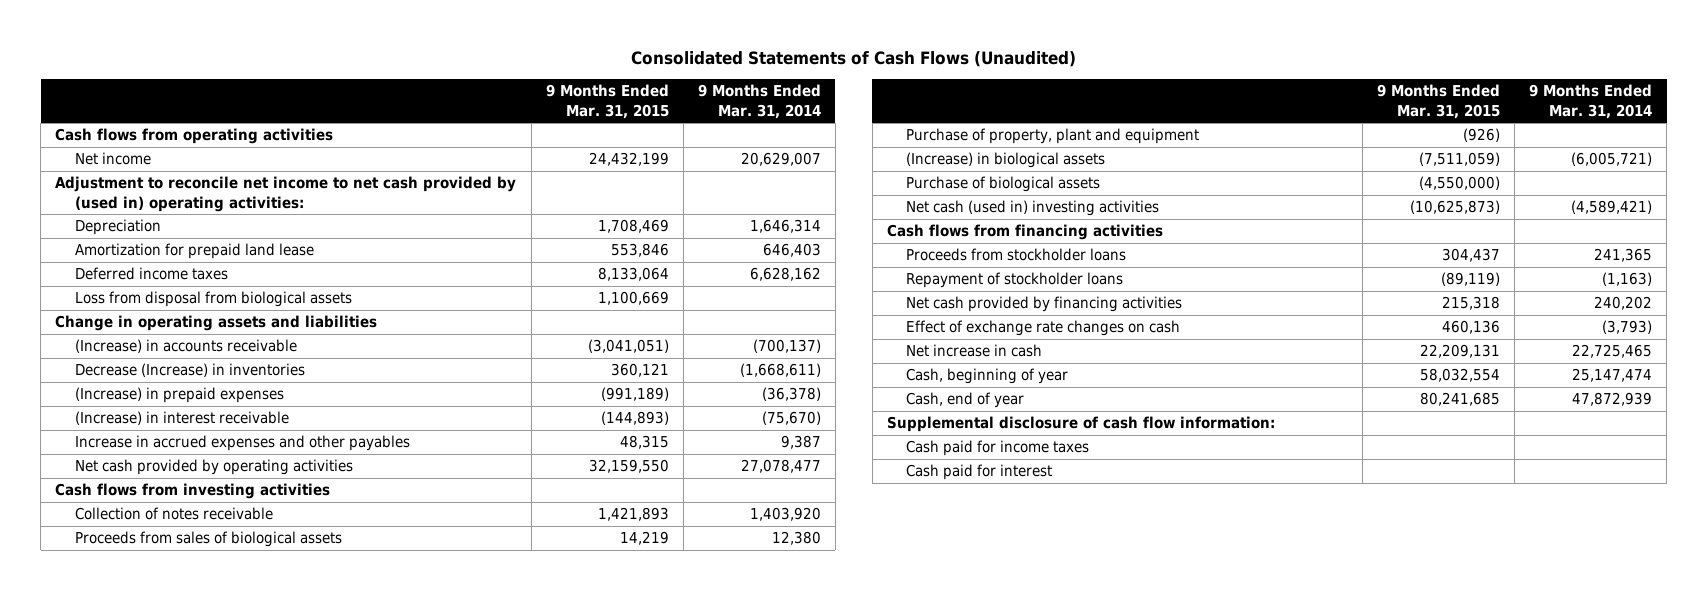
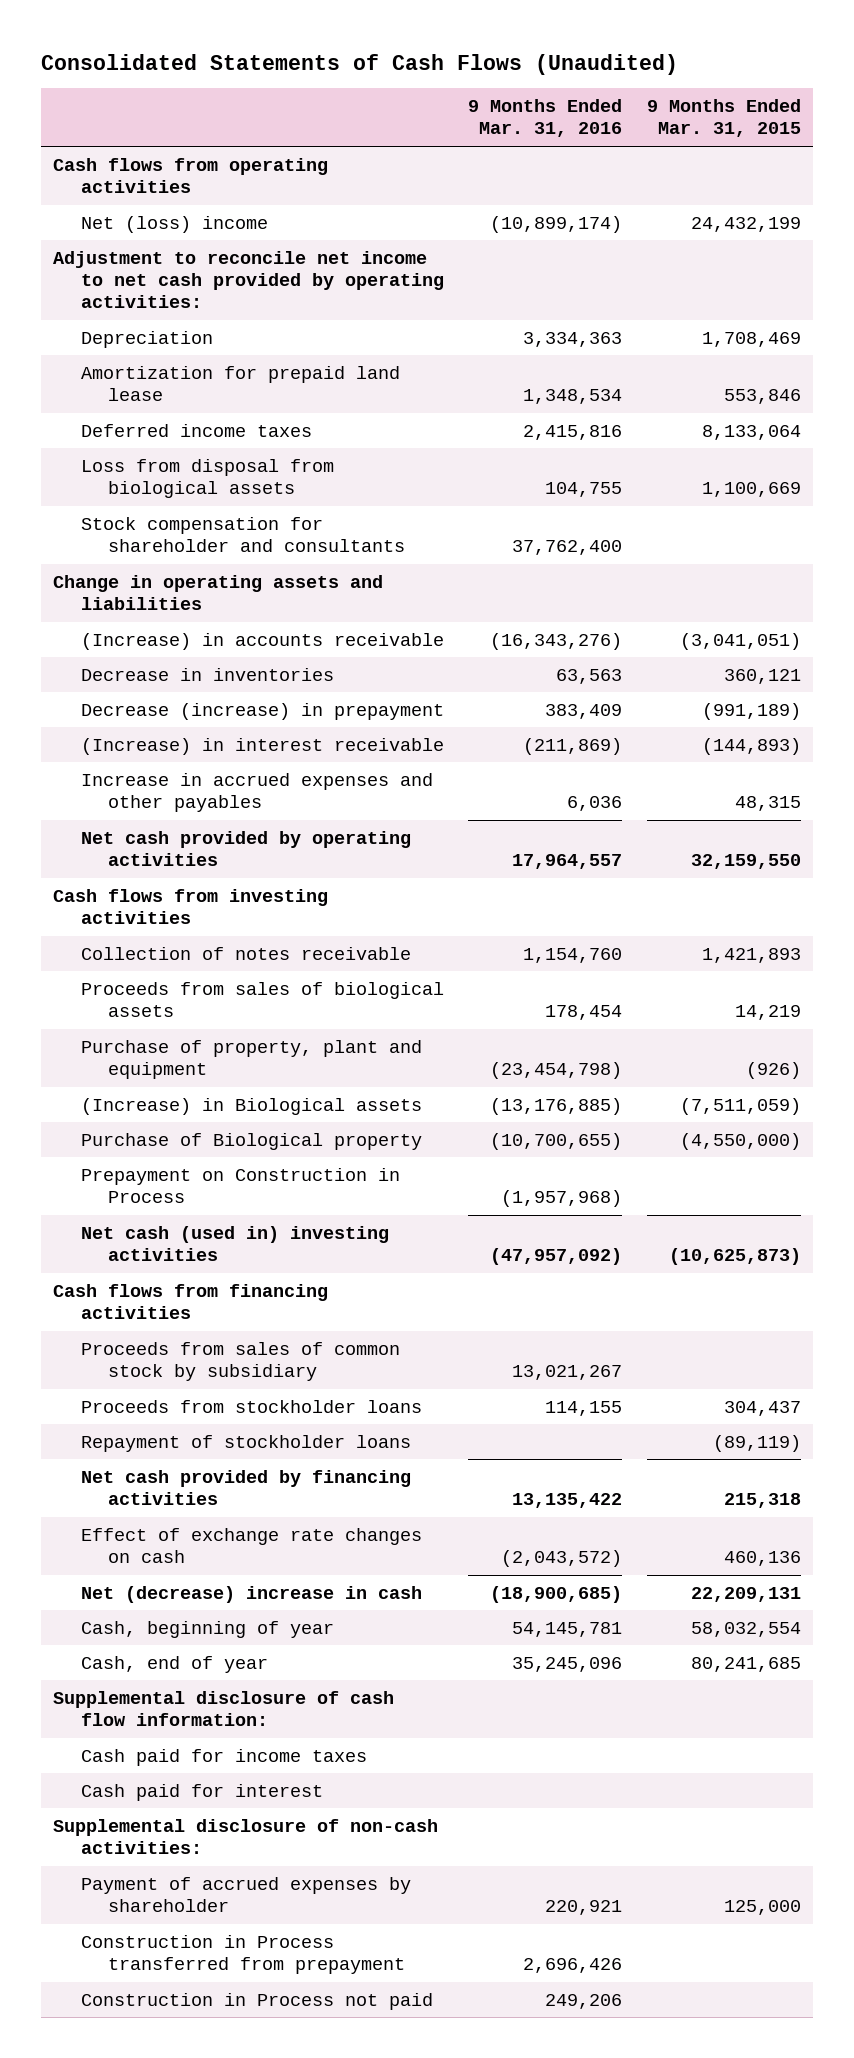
- | 9 Months Ended Mar. 31, 2015 | 9 Months Ended Mar. 31, 2014
+ | 9 Months Ended Mar. 31, 2016 | 9 Months Ended Mar. 31, 2015
- Net income | 24,432,199 | 20,629,007
- Adjustment to reconcile net income to net cash provided by (used in) operating activities:
+ Net (loss) income | (10,899,174) | 24,432,199
+ Adjustment to reconcile net income to net cash provided by operating activities:
+ Stock compensation for shareholder and consultants | 37,762,400 |
- Decrease (Increase) in inventories | 360,121 | (1,668,611)
- (Increase) in prepaid expenses | (991,189) | (36,378)
+ Decrease in inventories | 63,563 | 360,121
+ Decrease (increase) in prepayment | 383,409 | (991,189)
- (Increase) in biological assets | (7,511,059) | (6,005,721)
- Purchase of biological assets | (4,550,000) |
+ (Increase) in Biological assets | (13,176,885) | (7,511,059)
+ Purchase of Biological property | (10,700,655) | (4,550,000)
+ Prepayment on Construction in Process | (1,957,968) |
+ Proceeds from sales of common stock by subsidiary | 13,021,267 |
- Net increase in cash | 22,209,131 | 22,725,465
+ Net (decrease) increase in cash | (18,900,685) | 22,209,131
+ Supplemental disclosure of non-cash activities:
+ Payment of accrued expenses by shareholder | 220,921 | 125,000
+ Construction in Process transferred from prepayment | 2,696,426 |
+ Construction in Process not paid | 249,206 |

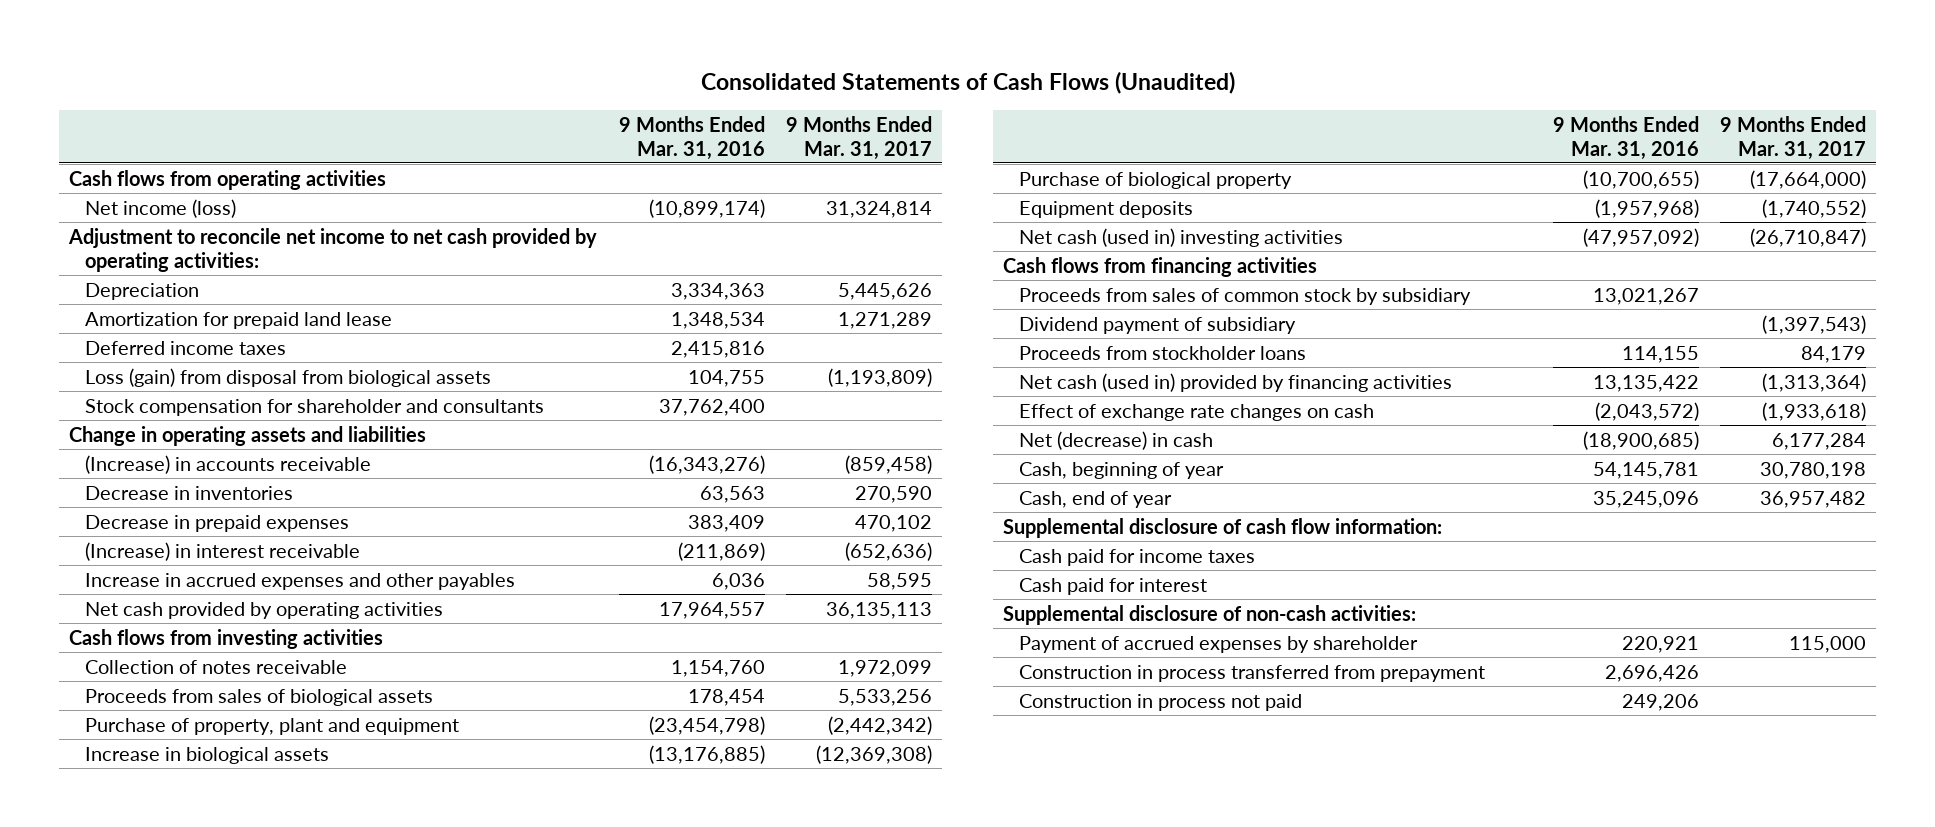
- | 9 Months Ended Mar. 31, 2016 | 9 Months Ended Mar. 31, 2015
+ | 9 Months Ended Mar. 31, 2016 | 9 Months Ended Mar. 31, 2017
- Net (loss) income | (10,899,174) | 24,432,199
+ Net income (loss) | (10,899,174) | 31,324,814
- Loss from disposal from biological assets | 104,755 | 1,100,669
+ Loss (gain) from disposal from biological assets | 104,755 | (1,193,809)
- Decrease (increase) in prepayment | 383,409 | (991,189)
+ Decrease in prepaid expenses | 383,409 | 470,102
- (Increase) in Biological assets | (13,176,885) | (7,511,059)
- Purchase of Biological property | (10,700,655) | (4,550,000)
- Prepayment on Construction in Process | (1,957,968) |
+ Increase in biological assets | (13,176,885) | (12,369,308)
+ Purchase of biological property | (10,700,655) | (17,664,000)
+ Equipment deposits | (1,957,968) | (1,740,552)
+ Dividend payment of subsidiary | | (1,397,543)
- Repayment of stockholder loans | | (89,119)
- Net cash provided by financing activities | 13,135,422 | 215,318
+ Net cash (used in) provided by financing activities | 13,135,422 | (1,313,364)
- Net (decrease) increase in cash | (18,900,685) | 22,209,131
+ Net (decrease) in cash | (18,900,685) | 6,177,284
- Construction in Process transferred from prepayment | 2,696,426 |
- Construction in Process not paid | 249,206 |
+ Construction in process transferred from prepayment | 2,696,426 |
+ Construction in process not paid | 249,206 |

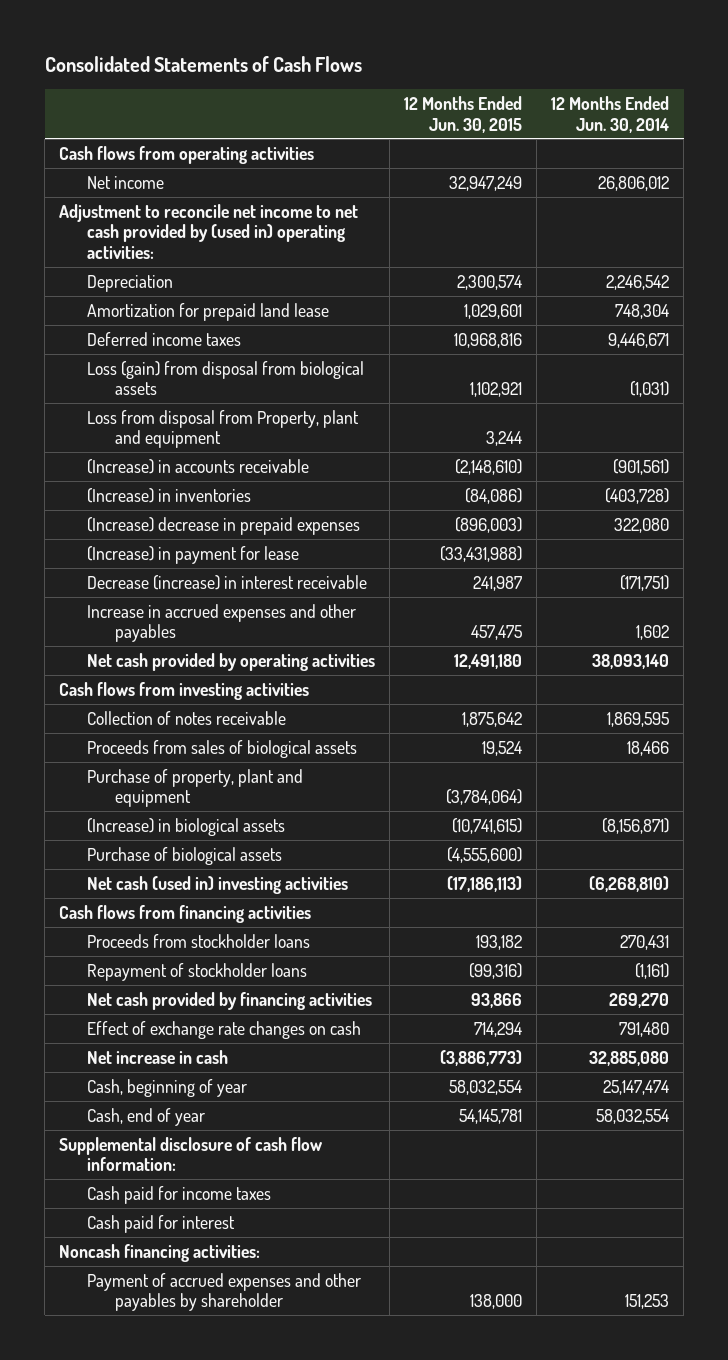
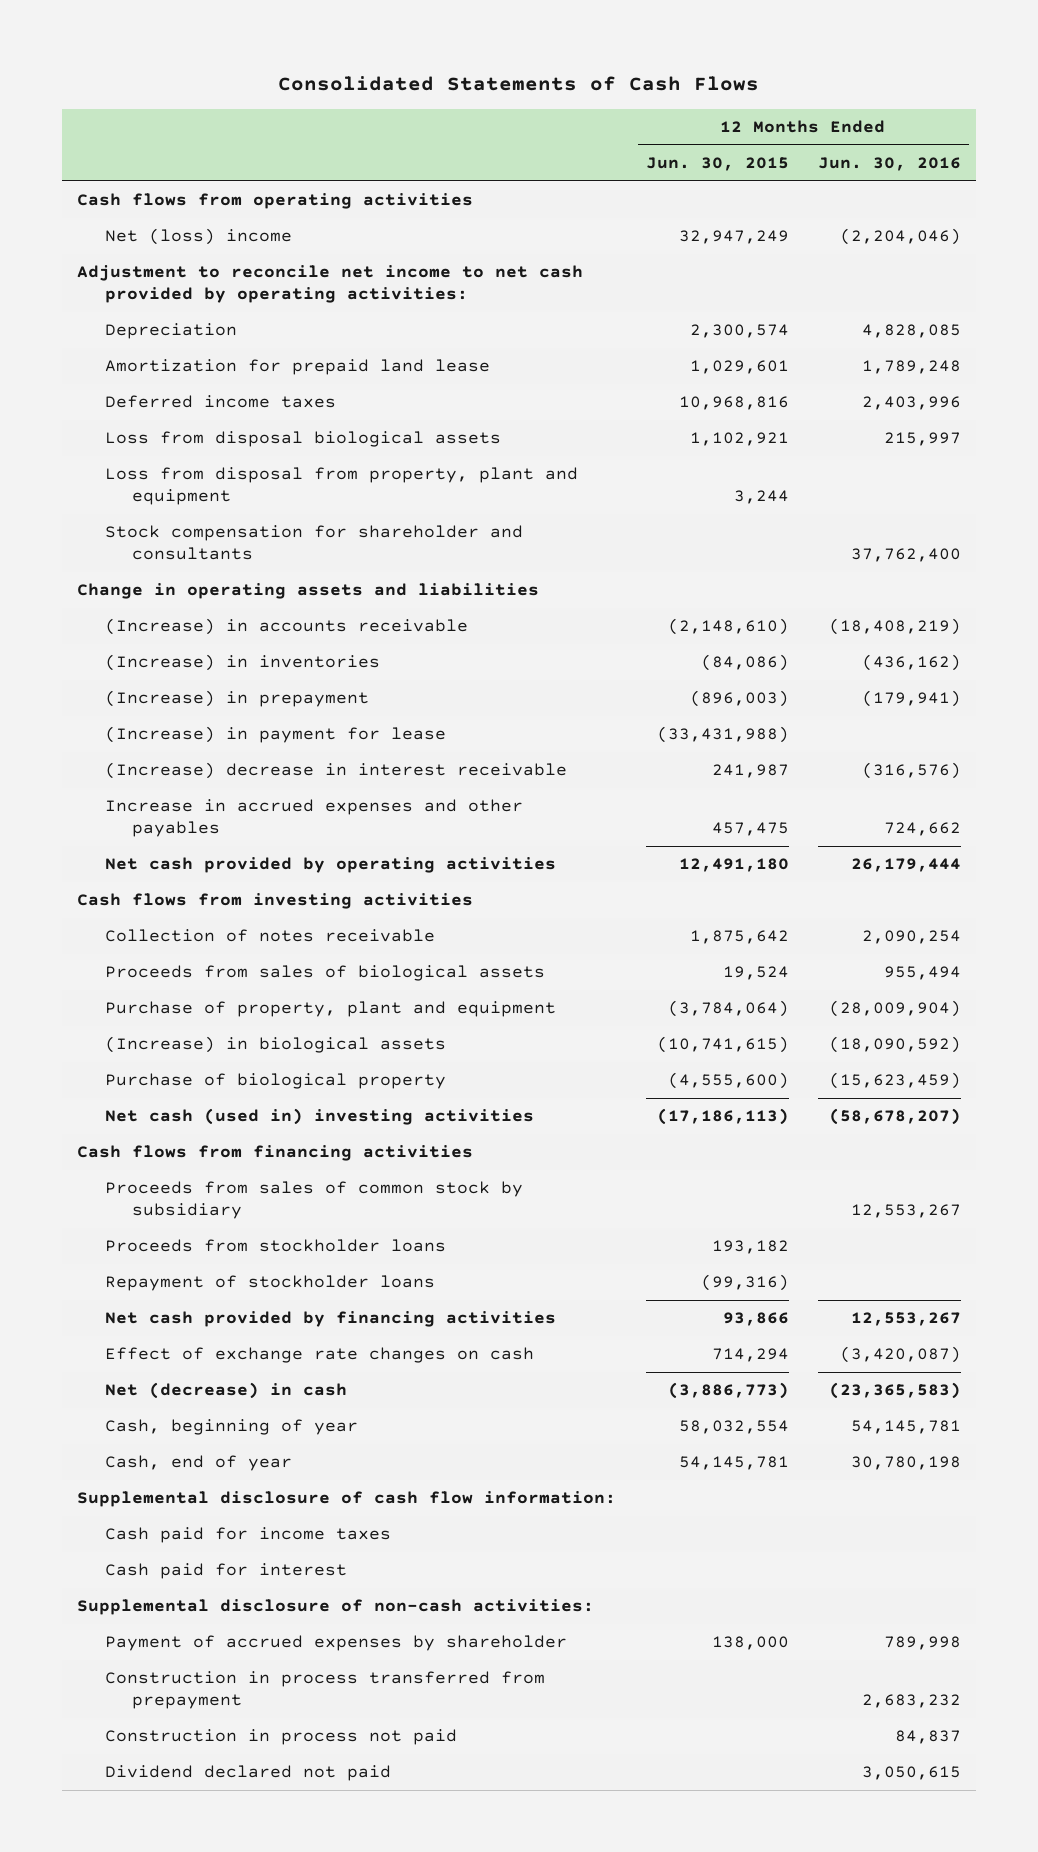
- | 12 Months Ended Jun. 30, 2015 | 12 Months Ended Jun. 30, 2014
+ | 12 Months Ended Jun. 30, 2015 | 12 Months Ended Jun. 30, 2016
- Net income | 32,947,249 | 26,806,012
- Adjustment to reconcile net income to net cash provided by (used in) operating activities:
+ Net (loss) income | 32,947,249 | (2,204,046)
+ Adjustment to reconcile net income to net cash provided by operating activities:
- Loss (gain) from disposal from biological assets | 1,102,921 | (1,031)
- Loss from disposal from Property, plant and equipment | 3,244 |
+ Loss from disposal biological assets | 1,102,921 | 215,997
+ Loss from disposal from property, plant and equipment | 3,244 |
+ Stock compensation for shareholder and consultants | | 37,762,400
+ Change in operating assets and liabilities
- (Increase) decrease in prepaid expenses | (896,003) | 322,080
+ (Increase) in prepayment | (896,003) | (179,941)
- Decrease (increase) in interest receivable | 241,987 | (171,751)
+ (Increase) decrease in interest receivable | 241,987 | (316,576)
- Purchase of biological assets | (4,555,600) |
+ Purchase of biological property | (4,555,600) | (15,623,459)
+ Proceeds from sales of common stock by subsidiary | | 12,553,267
- Net increase in cash | (3,886,773) | 32,885,080
+ Net (decrease) in cash | (3,886,773) | (23,365,583)
- Noncash financing activities:
- Payment of accrued expenses and other payables by shareholder | 138,000 | 151,253
+ Supplemental disclosure of non-cash activities:
+ Payment of accrued expenses by shareholder | 138,000 | 789,998
+ Construction in process transferred from prepayment | | 2,683,232
+ Construction in process not paid | | 84,837
+ Dividend declared not paid | | 3,050,615

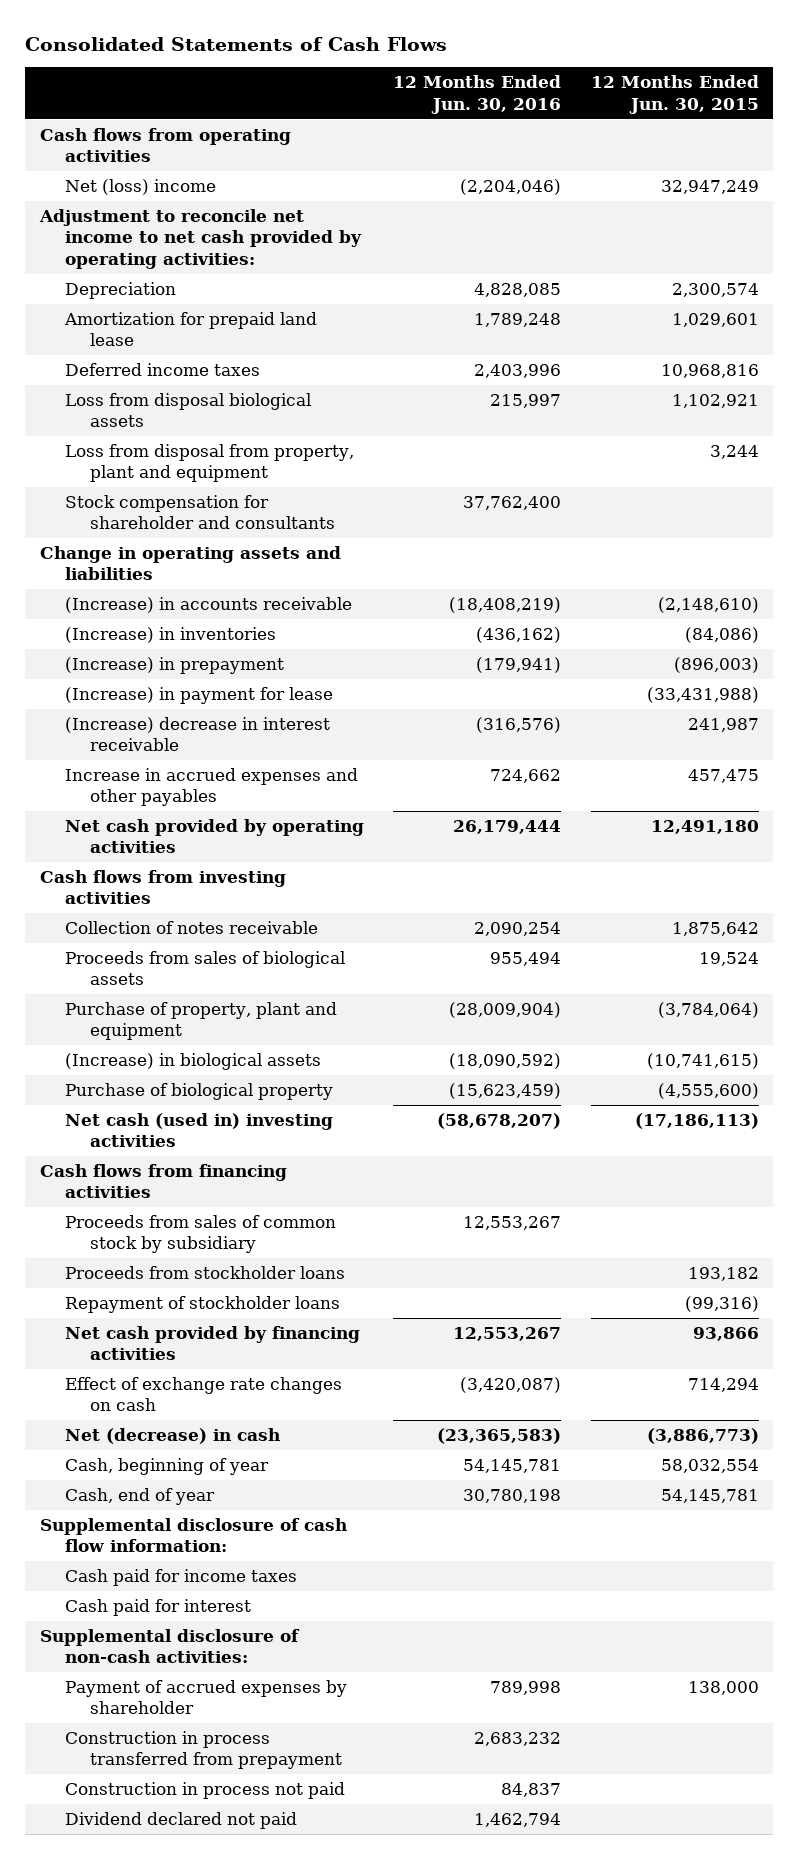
- | 12 Months Ended Jun. 30, 2015 | 12 Months Ended Jun. 30, 2016
+ | 12 Months Ended Jun. 30, 2016 | 12 Months Ended Jun. 30, 2015
- Dividend declared not paid | | 3,050,615
+ Dividend declared not paid | 1,462,794 |

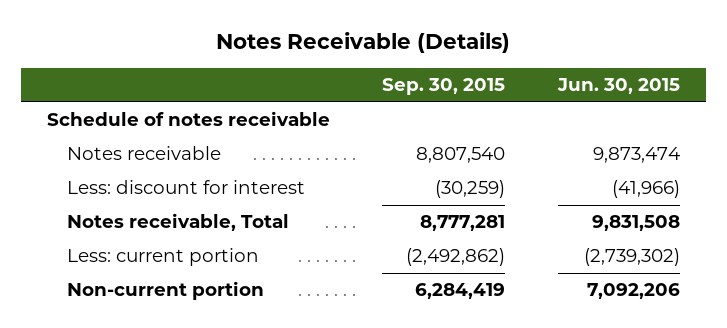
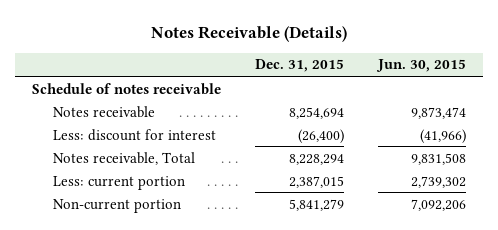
- | Sep. 30, 2015 | Jun. 30, 2015
+ | Dec. 31, 2015 | Jun. 30, 2015
- Less: current portion | (2,492,862) | (2,739,302)
+ Less: current portion | 2,387,015 | 2,739,302

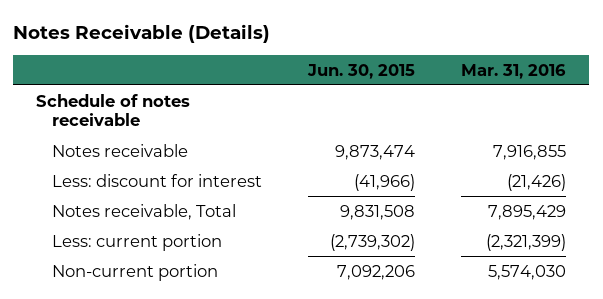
- | Dec. 31, 2015 | Jun. 30, 2015
+ | Jun. 30, 2015 | Mar. 31, 2016
- Less: current portion | 2,387,015 | 2,739,302
+ Less: current portion | (2,739,302) | (2,321,399)

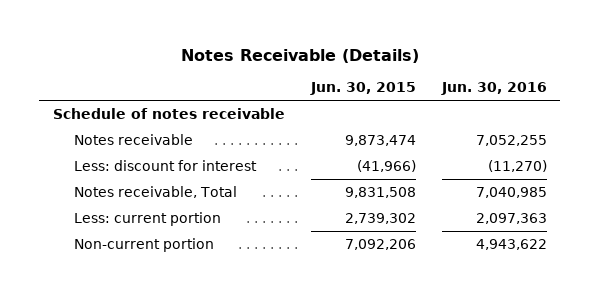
- | Jun. 30, 2015 | Mar. 31, 2016
+ | Jun. 30, 2015 | Jun. 30, 2016
- Less: current portion | (2,739,302) | (2,321,399)
+ Less: current portion | 2,739,302 | 2,097,363

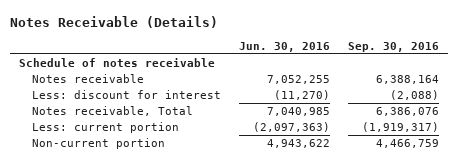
- | Jun. 30, 2015 | Jun. 30, 2016
+ | Jun. 30, 2016 | Sep. 30, 2016
- Less: current portion | 2,739,302 | 2,097,363
+ Less: current portion | (2,097,363) | (1,919,317)

